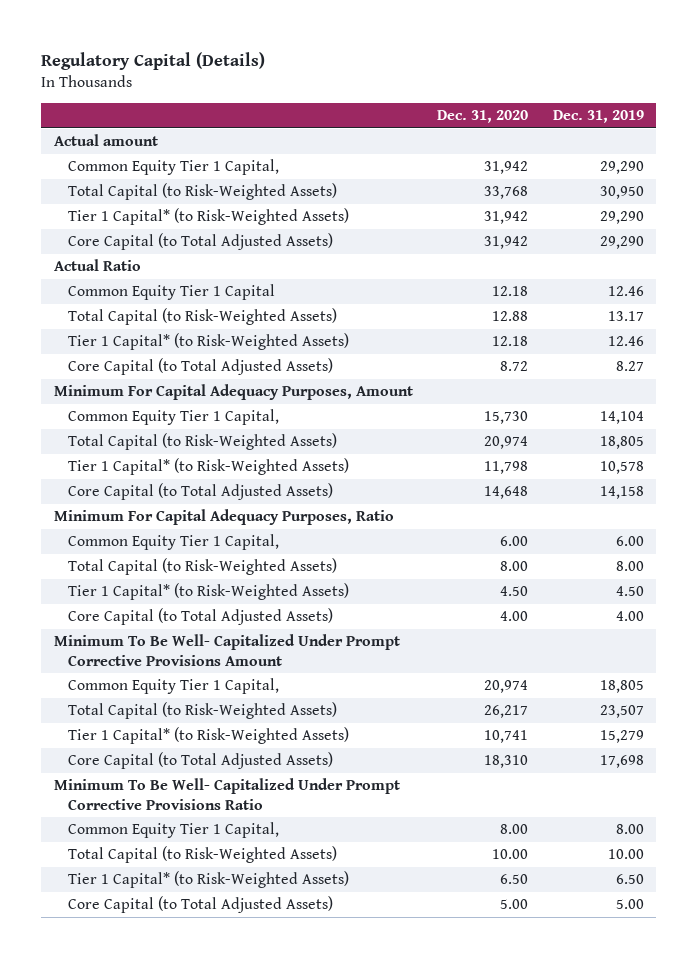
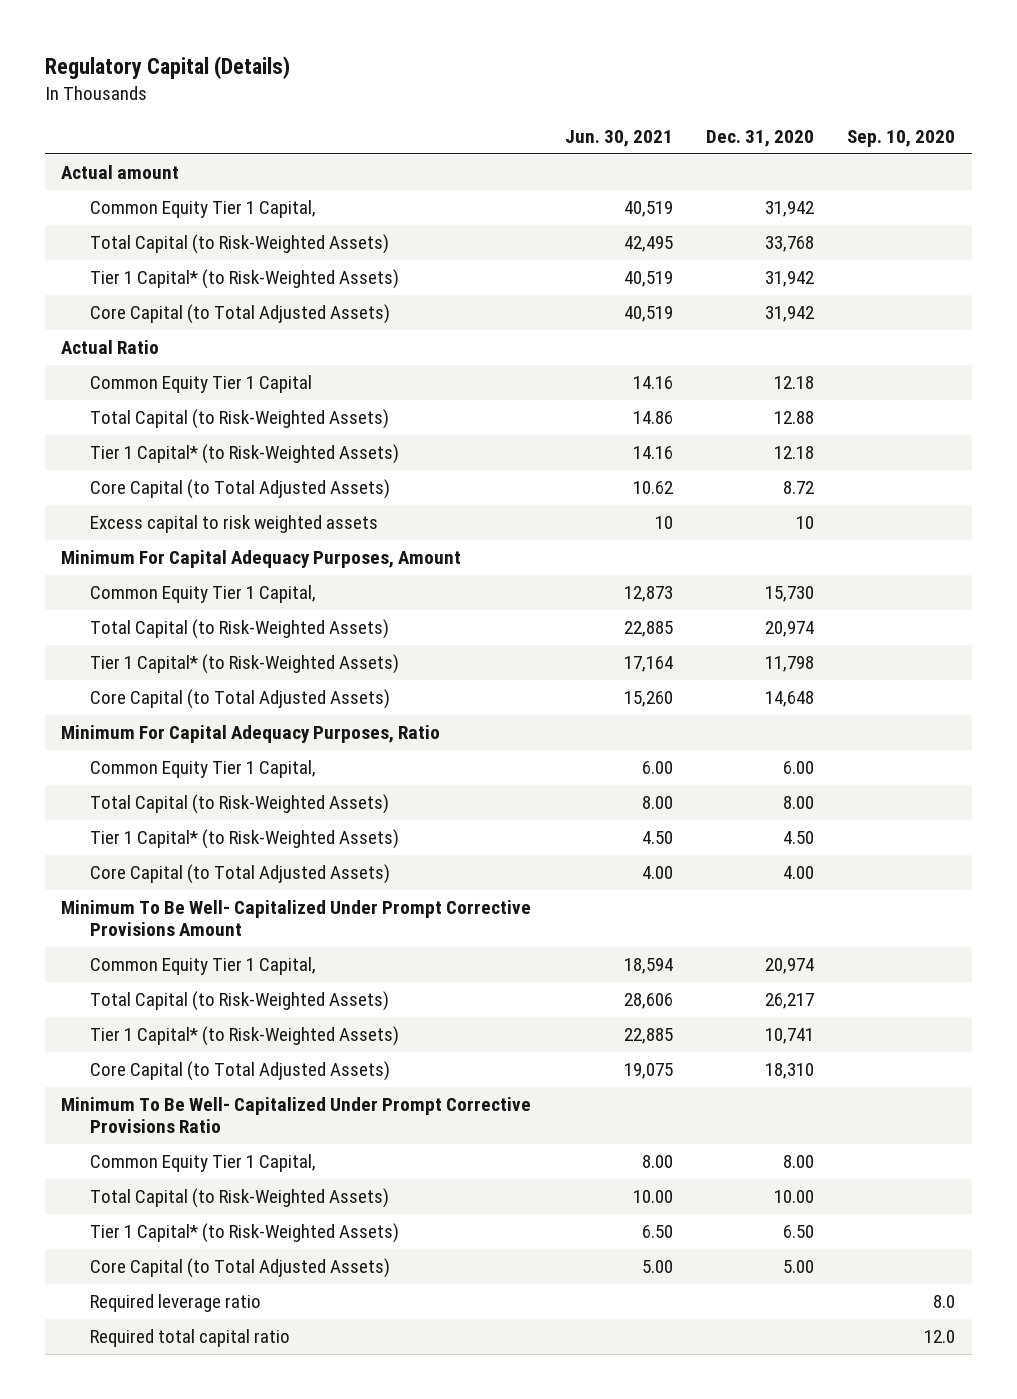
- | Dec. 31, 2020 | Dec. 31, 2019
+ | Jun. 30, 2021 | Dec. 31, 2020 | Sep. 10, 2020
+ Excess capital to risk weighted assets | 10 | 10 |
+ Required leverage ratio | | | 8.0
+ Required total capital ratio | | | 12.0

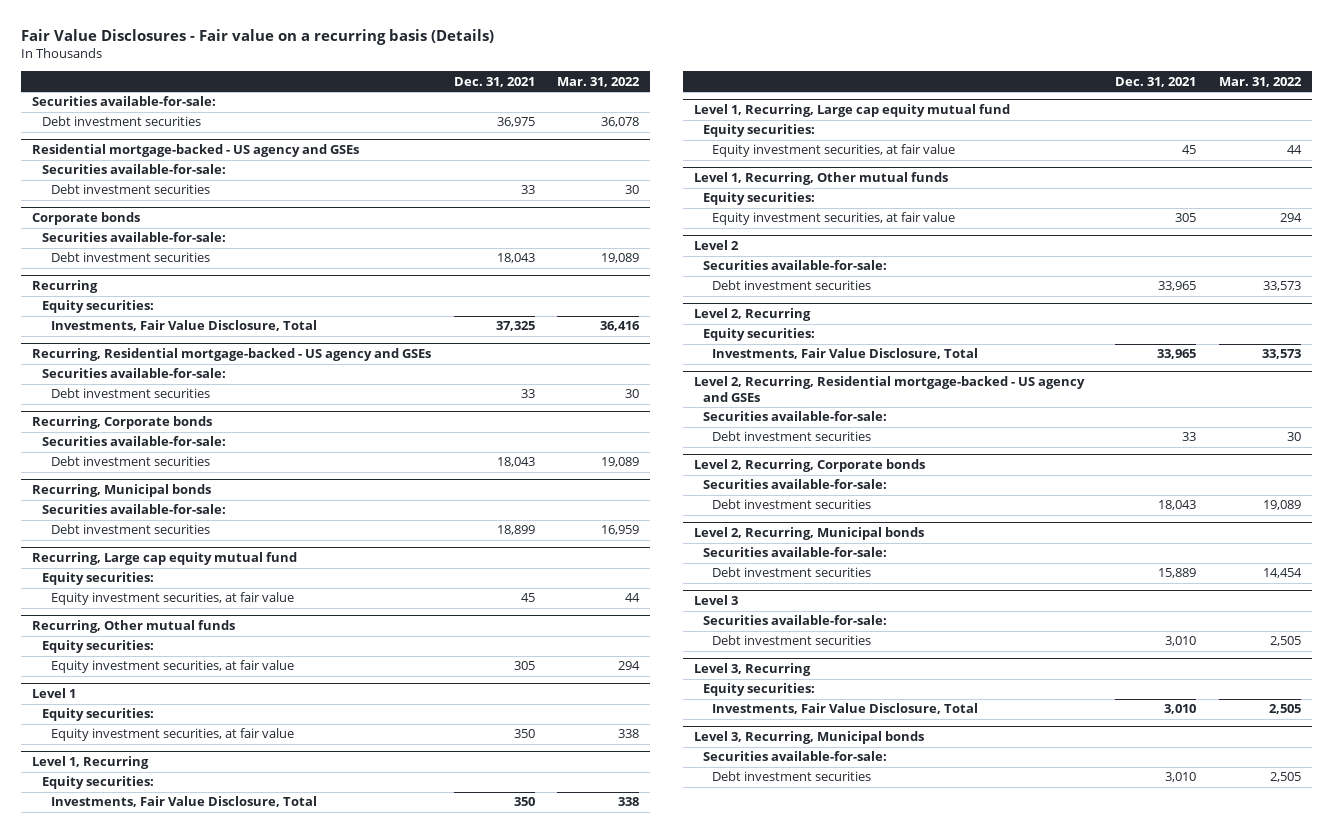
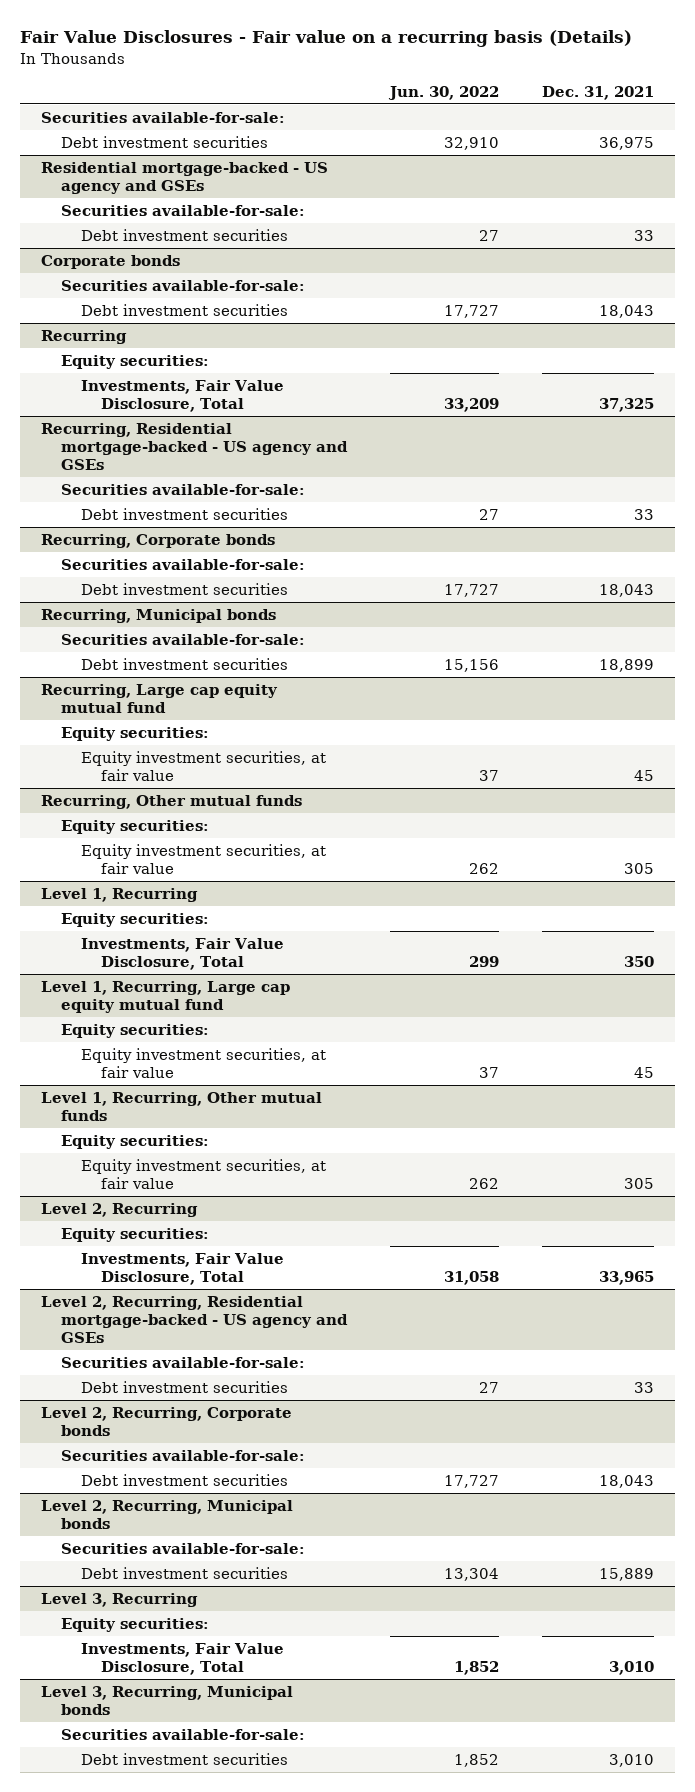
- | Dec. 31, 2021 | Mar. 31, 2022
+ | Jun. 30, 2022 | Dec. 31, 2021
- Level 1
- Equity securities:
- Equity investment securities, at fair value | 350 | 338
- Level 2
- Securities available-for-sale:
- Debt investment securities | 33,965 | 33,573
- Level 3
- Securities available-for-sale:
- Debt investment securities | 3,010 | 2,505

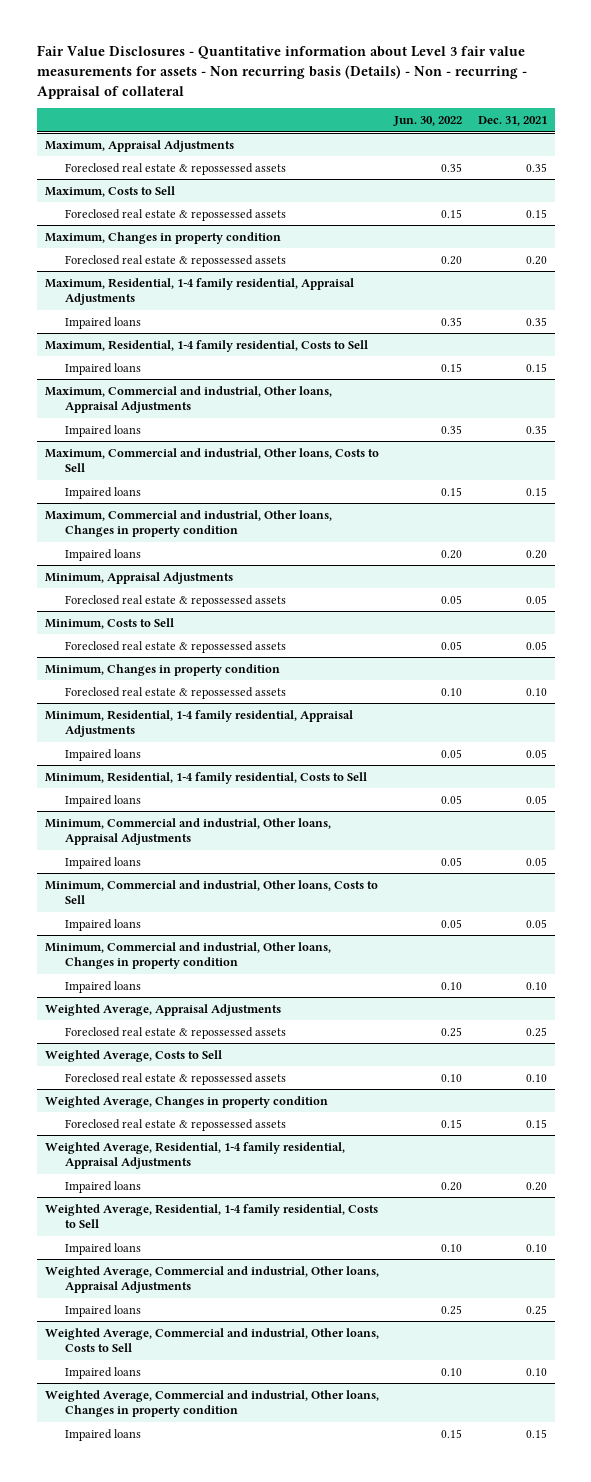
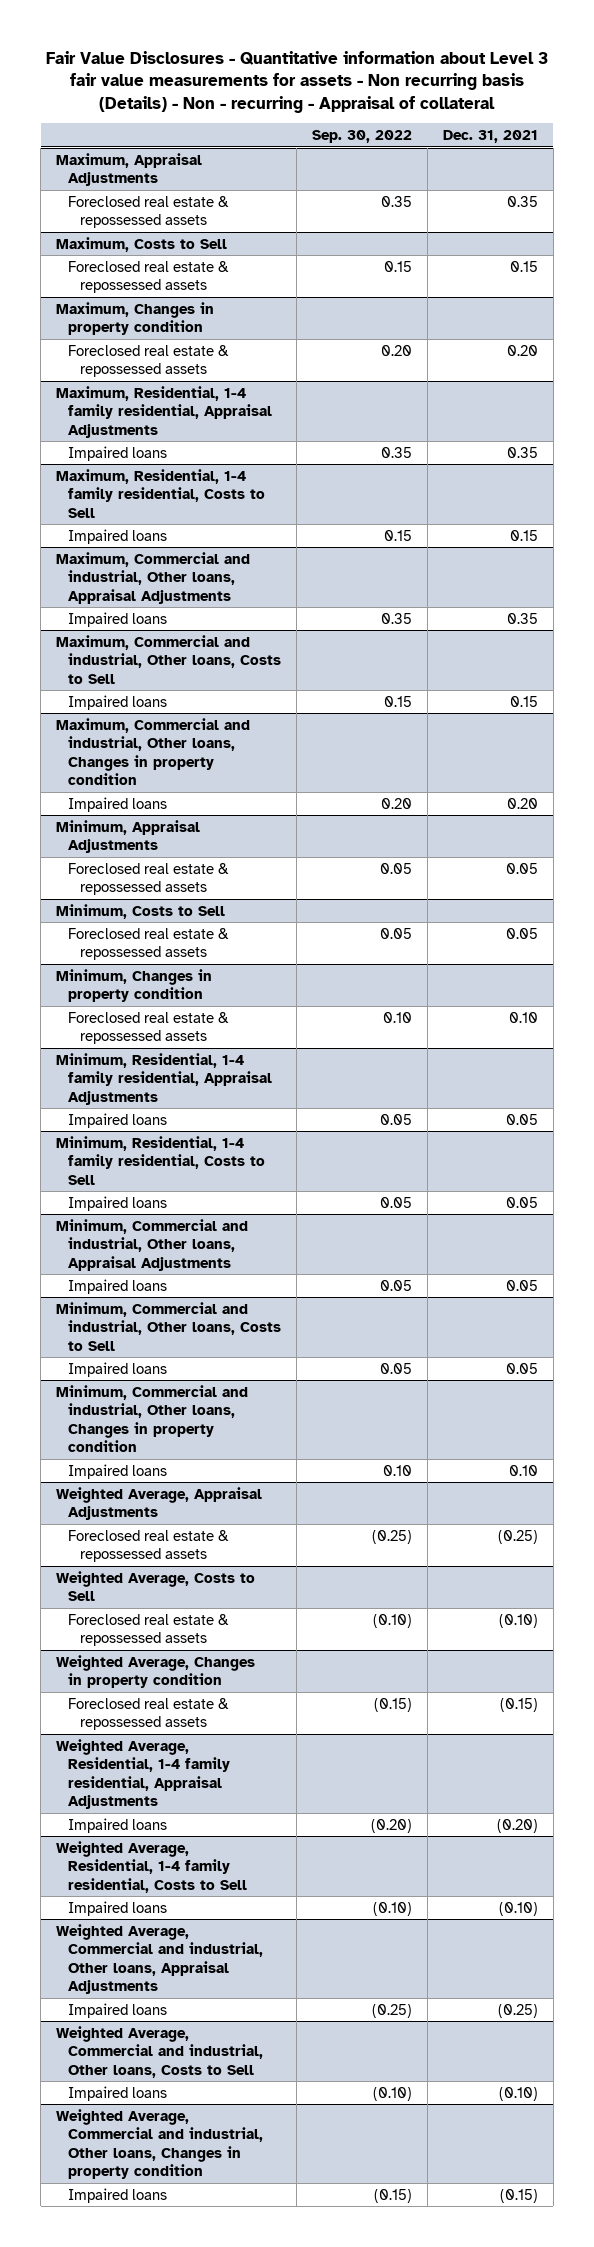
- | Jun. 30, 2022 | Dec. 31, 2021
+ | Sep. 30, 2022 | Dec. 31, 2021
@ Weighted Average, Appraisal Adjustments
- Foreclosed real estate & repossessed assets | 0.25 | 0.25
+ Foreclosed real estate & repossessed assets | (0.25) | (0.25)
@ Weighted Average, Costs to Sell
- Foreclosed real estate & repossessed assets | 0.10 | 0.10
+ Foreclosed real estate & repossessed assets | (0.10) | (0.10)
@ Weighted Average, Changes in property condition
- Foreclosed real estate & repossessed assets | 0.15 | 0.15
+ Foreclosed real estate & repossessed assets | (0.15) | (0.15)
@ Weighted Average, Residential, 1-4 family residential, Appraisal Adjustments
- Impaired loans | 0.20 | 0.20
+ Impaired loans | (0.20) | (0.20)
@ Weighted Average, Residential, 1-4 family residential, Costs to Sell
- Impaired loans | 0.10 | 0.10
+ Impaired loans | (0.10) | (0.10)
@ Weighted Average, Commercial and industrial, Other loans, Appraisal Adjustments
- Impaired loans | 0.25 | 0.25
+ Impaired loans | (0.25) | (0.25)
@ Weighted Average, Commercial and industrial, Other loans, Costs to Sell
- Impaired loans | 0.10 | 0.10
+ Impaired loans | (0.10) | (0.10)
@ Weighted Average, Commercial and industrial, Other loans, Changes in property condition
- Impaired loans | 0.15 | 0.15
+ Impaired loans | (0.15) | (0.15)

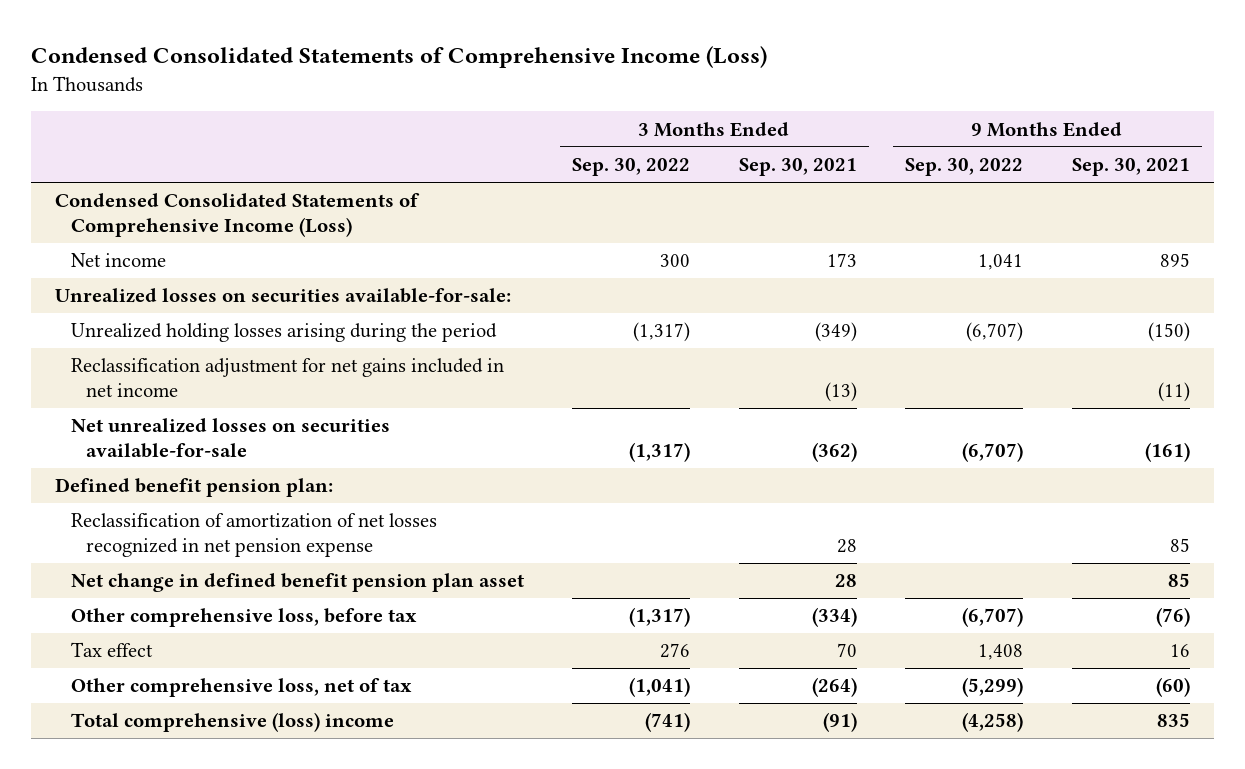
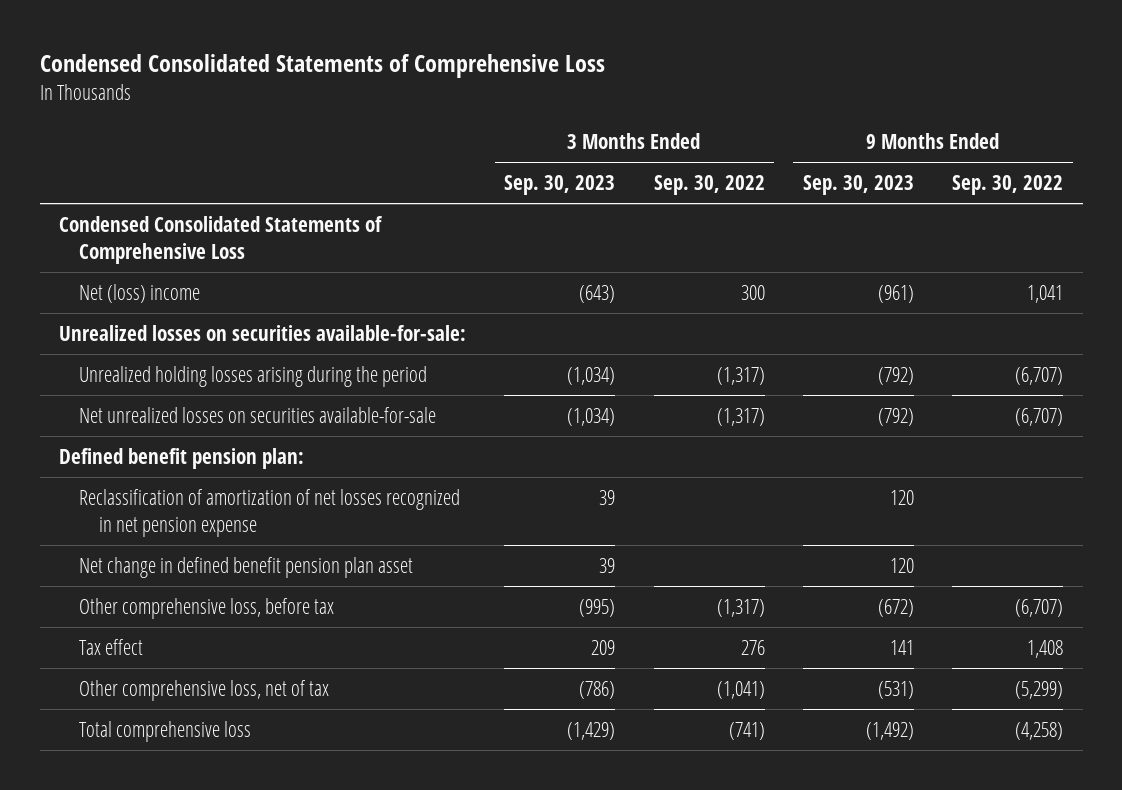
- Condensed Consolidated Statements of Comprehensive Income (Loss)
+ Condensed Consolidated Statements of Comprehensive Loss
- | 3 Months Ended Sep. 30, 2022 | 3 Months Ended Sep. 30, 2021 | 9 Months Ended Sep. 30, 2022 | 9 Months Ended Sep. 30, 2021
+ | 3 Months Ended Sep. 30, 2023 | 3 Months Ended Sep. 30, 2022 | 9 Months Ended Sep. 30, 2023 | 9 Months Ended Sep. 30, 2022
- Condensed Consolidated Statements of Comprehensive Income (Loss)
- Net income | 300 | 173 | 1,041 | 895
+ Condensed Consolidated Statements of Comprehensive Loss
+ Net (loss) income | (643) | 300 | (961) | 1,041
- Reclassification adjustment for net gains included in net income | | (13) | | (11)
- Total comprehensive (loss) income | (741) | (91) | (4,258) | 835
+ Total comprehensive loss | (1,429) | (741) | (1,492) | (4,258)

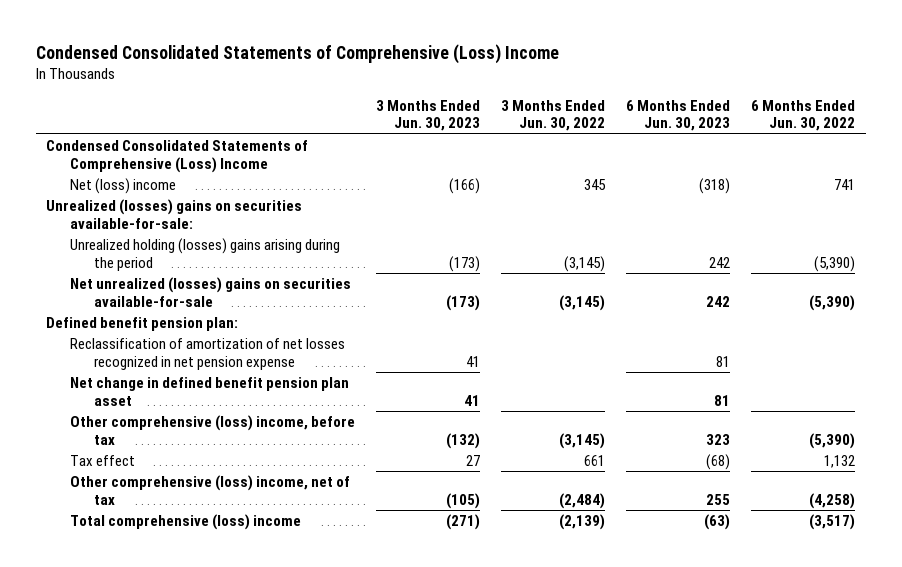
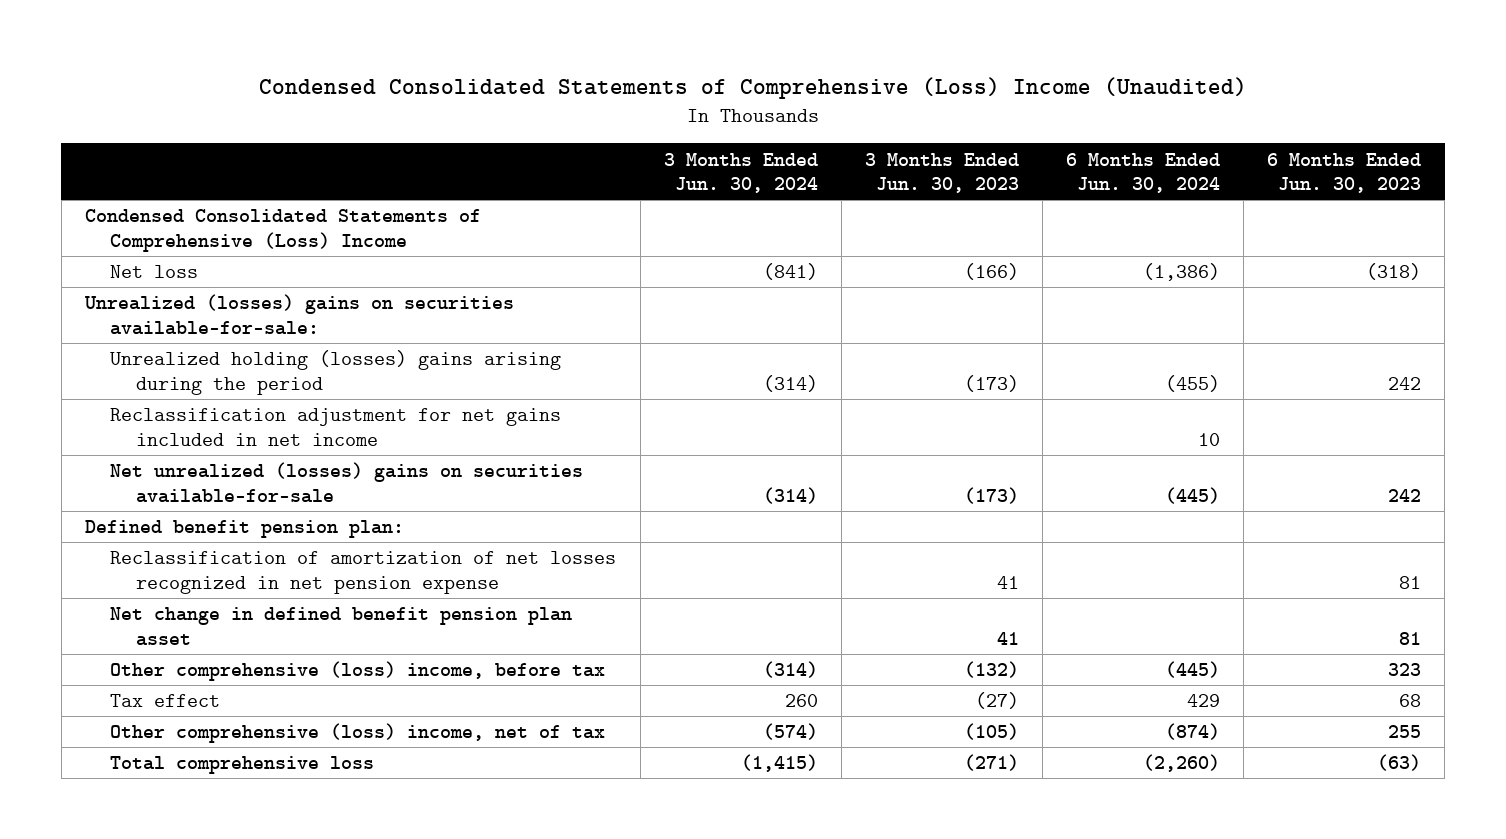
- Condensed Consolidated Statements of Comprehensive (Loss) Income
+ Condensed Consolidated Statements of Comprehensive (Loss) Income (Unaudited)
- | 3 Months Ended Jun. 30, 2023 | 3 Months Ended Jun. 30, 2022 | 6 Months Ended Jun. 30, 2023 | 6 Months Ended Jun. 30, 2022
+ | 3 Months Ended Jun. 30, 2024 | 3 Months Ended Jun. 30, 2023 | 6 Months Ended Jun. 30, 2024 | 6 Months Ended Jun. 30, 2023
- Net (loss) income | (166) | 345 | (318) | 741
+ Net loss | (841) | (166) | (1,386) | (318)
+ Reclassification adjustment for net gains included in net income | | | 10 |
- Tax effect | 27 | 661 | (68) | 1,132
+ Tax effect | 260 | (27) | 429 | 68
- Total comprehensive (loss) income | (271) | (2,139) | (63) | (3,517)
+ Total comprehensive loss | (1,415) | (271) | (2,260) | (63)

